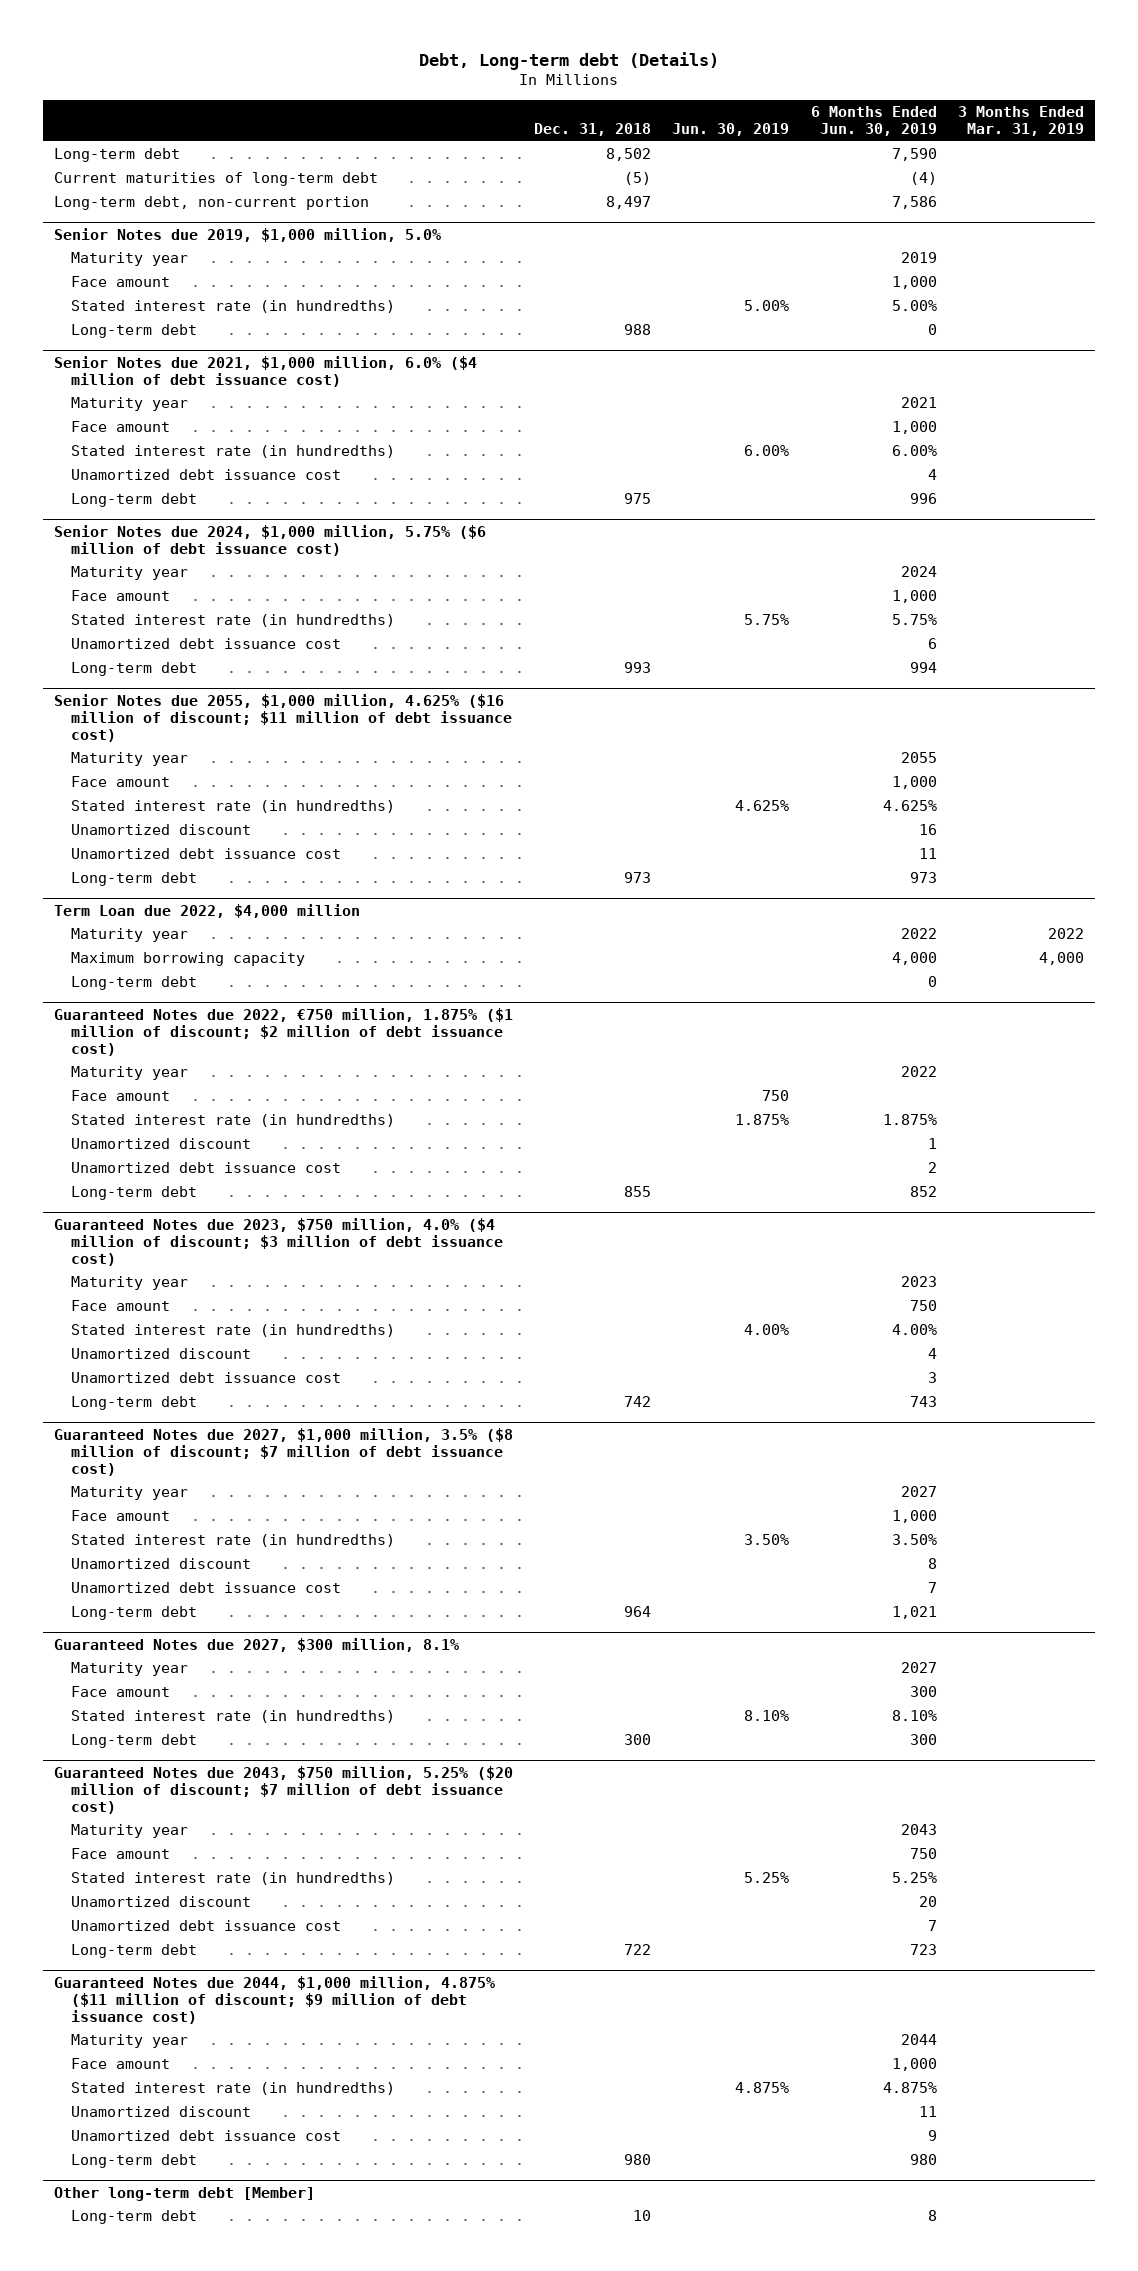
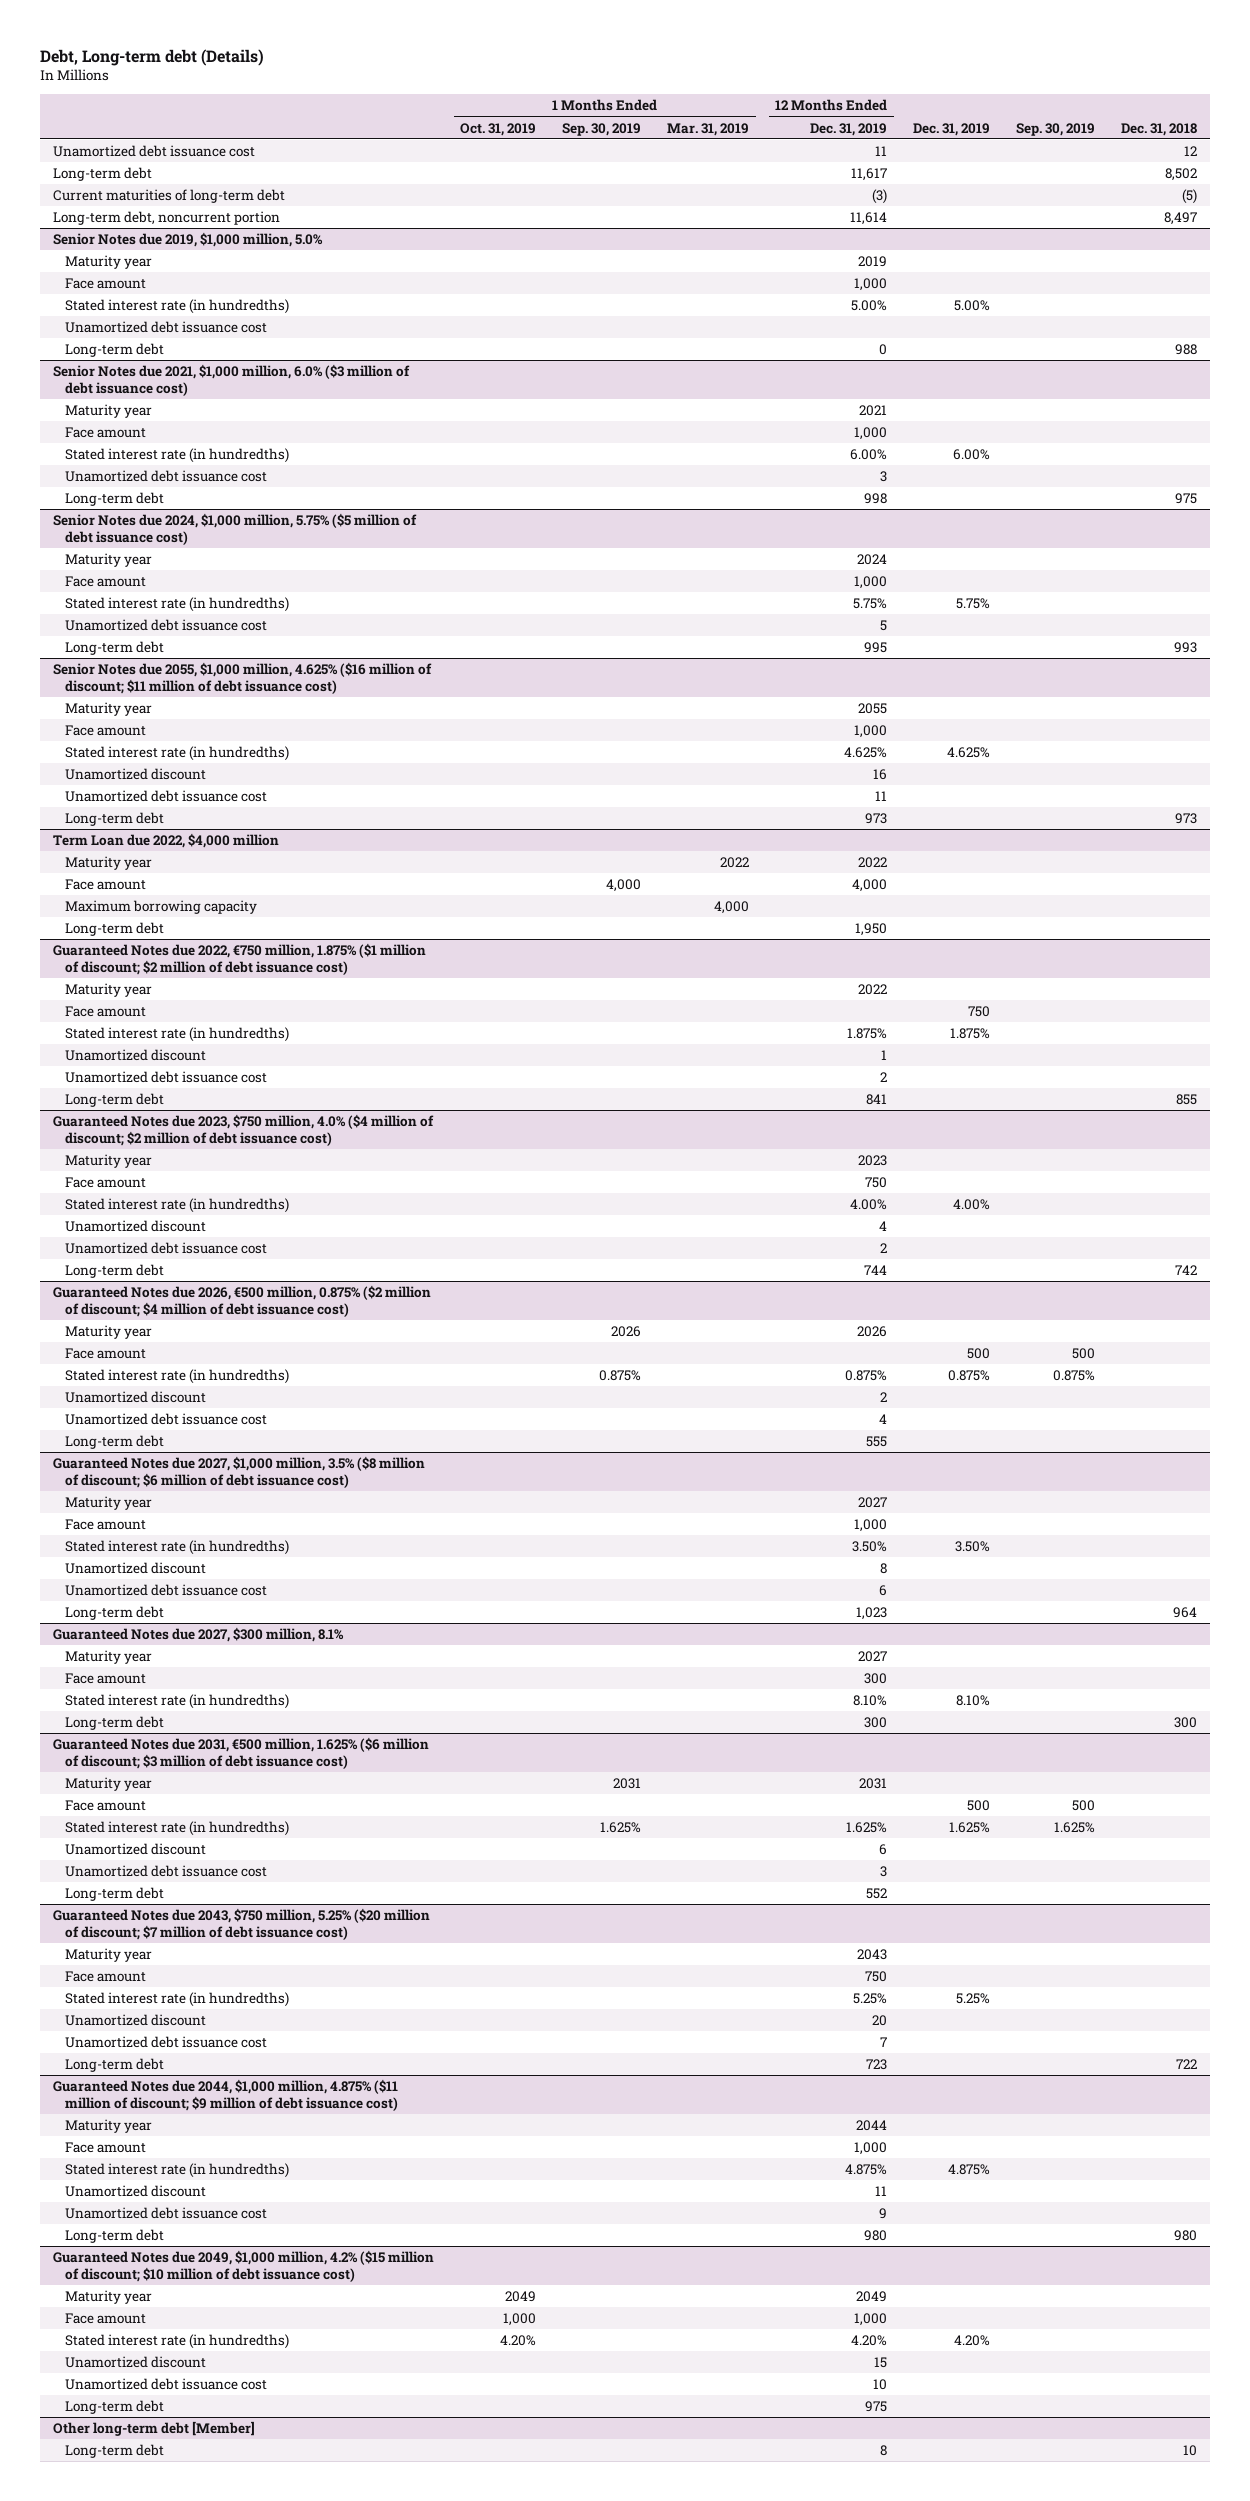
- | Dec. 31, 2018 | Jun. 30, 2019 | 6 Months Ended Jun. 30, 2019 | 3 Months Ended Mar. 31, 2019
+ | 1 Months Ended Oct. 31, 2019 | 1 Months Ended Sep. 30, 2019 | 1 Months Ended Mar. 31, 2019 | 12 Months Ended Dec. 31, 2019 | Dec. 31, 2019 | Sep. 30, 2019 | Dec. 31, 2018
+ Unamortized debt issuance cost | | | | 11 | | | 12
- Long-term debt, non-current portion | 8,497 | | 7,586 |
+ Long-term debt, noncurrent portion | | | | 11,614 | | | 8,497
@ Senior Notes due 2019, $1,000 million, 5.0%
+ Unamortized debt issuance cost
- Senior Notes due 2021, $1,000 million, 6.0% ($4 million of debt issuance cost)
+ Senior Notes due 2021, $1,000 million, 6.0% ($3 million of debt issuance cost)
- Senior Notes due 2024, $1,000 million, 5.75% ($6 million of debt issuance cost)
+ Senior Notes due 2024, $1,000 million, 5.75% ($5 million of debt issuance cost)
@ Term Loan due 2022, $4,000 million
+ Face amount | | 4,000 | | 4,000 | | |
- Guaranteed Notes due 2023, $750 million, 4.0% ($4 million of discount; $3 million of debt issuance cost)
+ Guaranteed Notes due 2023, $750 million, 4.0% ($4 million of discount; $2 million of debt issuance cost)
- Guaranteed Notes due 2027, $1,000 million, 3.5% ($8 million of discount; $7 million of debt issuance cost)
+ Guaranteed Notes due 2026, €500 million, 0.875% ($2 million of discount; $4 million of debt issuance cost)
+ Maturity year | | 2026 | | 2026 | | |
+ Face amount | | | | | 500 | 500 |
+ Stated interest rate (in hundredths) | | 0.875% | | 0.875% | 0.875% | 0.875% |
+ Unamortized discount | | | | 2 | | |
+ Unamortized debt issuance cost | | | | 4 | | |
+ Long-term debt | | | | 555 | | |
+ Guaranteed Notes due 2027, $1,000 million, 3.5% ($8 million of discount; $6 million of debt issuance cost)
+ Guaranteed Notes due 2031, €500 million, 1.625% ($6 million of discount; $3 million of debt issuance cost)
+ Maturity year | | 2031 | | 2031 | | |
+ Face amount | | | | | 500 | 500 |
+ Stated interest rate (in hundredths) | | 1.625% | | 1.625% | 1.625% | 1.625% |
+ Unamortized discount | | | | 6 | | |
+ Unamortized debt issuance cost | | | | 3 | | |
+ Long-term debt | | | | 552 | | |
+ Guaranteed Notes due 2049, $1,000 million, 4.2% ($15 million of discount; $10 million of debt issuance cost)
+ Maturity year | 2049 | | | 2049 | | |
+ Face amount | 1,000 | | | 1,000 | | |
+ Stated interest rate (in hundredths) | 4.20% | | | 4.20% | 4.20% | |
+ Unamortized discount | | | | 15 | | |
+ Unamortized debt issuance cost | | | | 10 | | |
+ Long-term debt | | | | 975 | | |

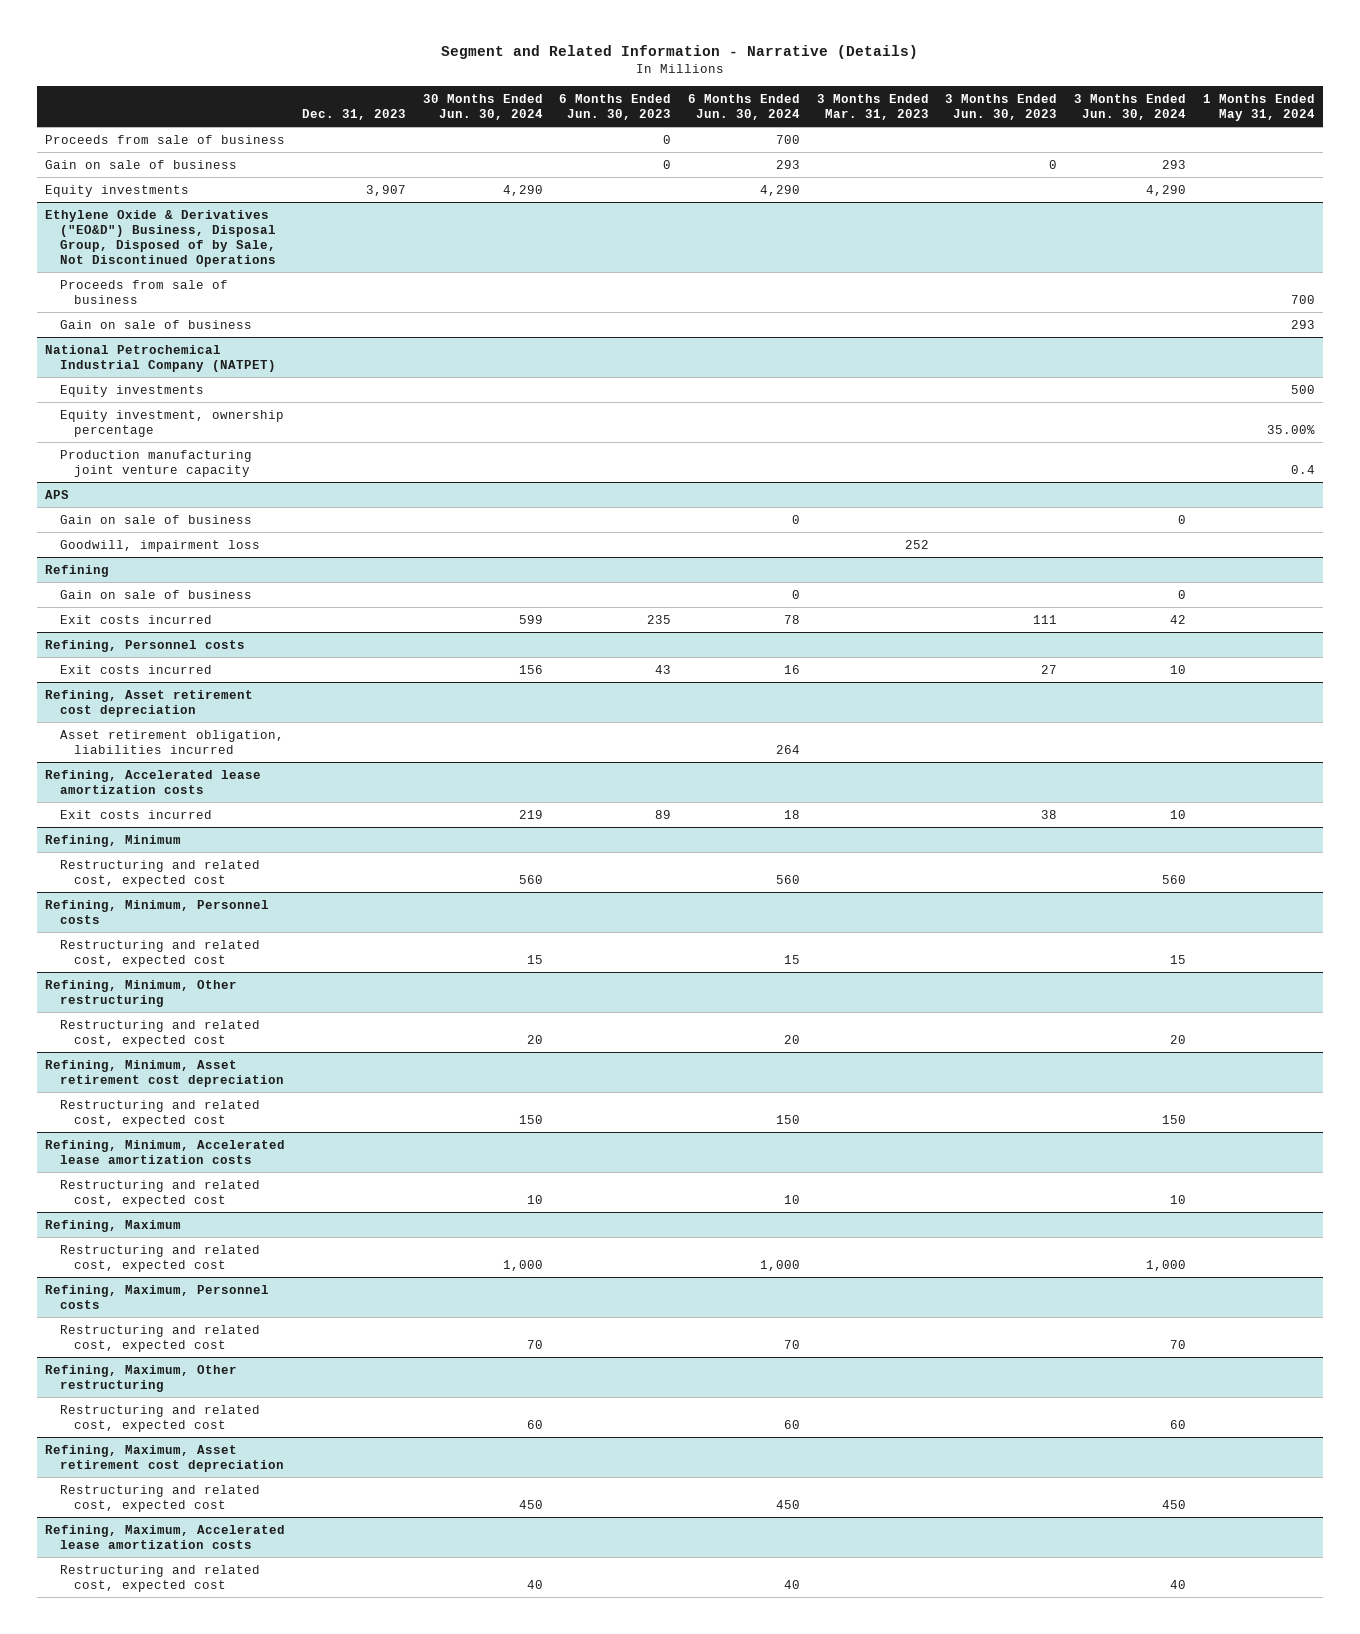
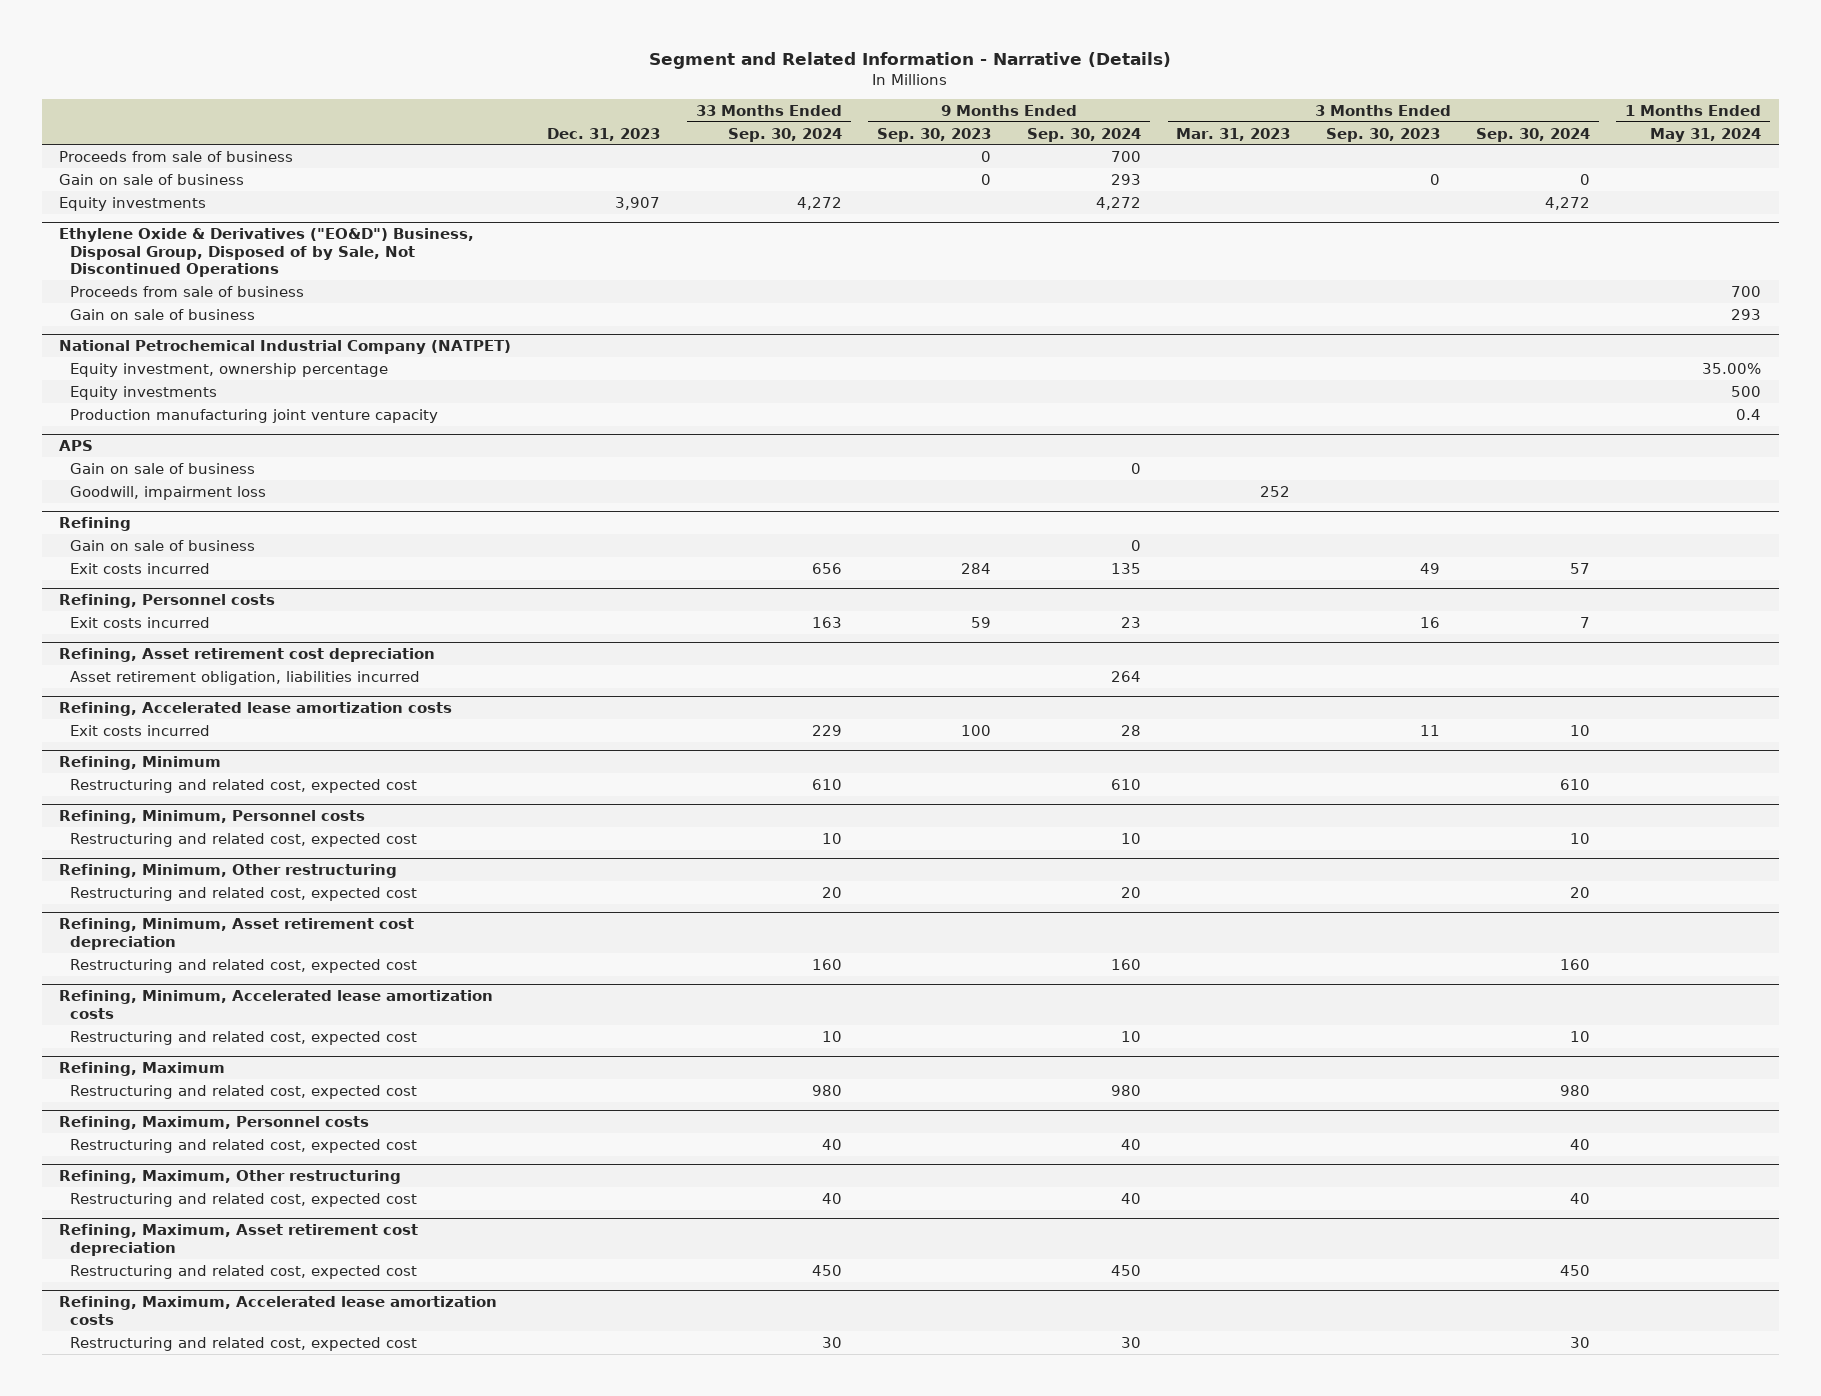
- | Dec. 31, 2023 | 30 Months Ended Jun. 30, 2024 | 6 Months Ended Jun. 30, 2023 | 6 Months Ended Jun. 30, 2024 | 3 Months Ended Mar. 31, 2023 | 3 Months Ended Jun. 30, 2023 | 3 Months Ended Jun. 30, 2024 | 1 Months Ended May 31, 2024
+ | Dec. 31, 2023 | 33 Months Ended Sep. 30, 2024 | 9 Months Ended Sep. 30, 2023 | 9 Months Ended Sep. 30, 2024 | 3 Months Ended Mar. 31, 2023 | 3 Months Ended Sep. 30, 2023 | 3 Months Ended Sep. 30, 2024 | 1 Months Ended May 31, 2024
@ National Petrochemical Industrial Company (NATPET)
moved down: Equity investments | | | | | | | | 500

